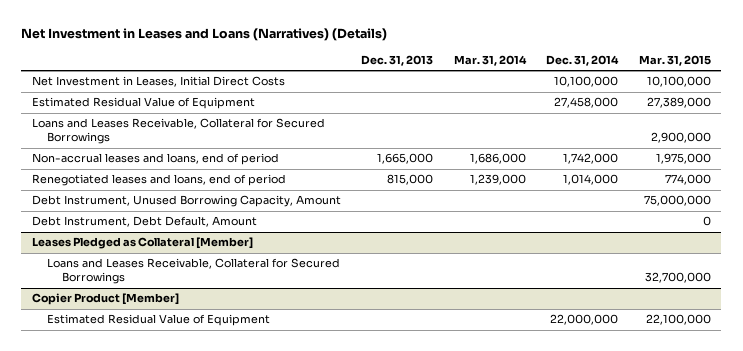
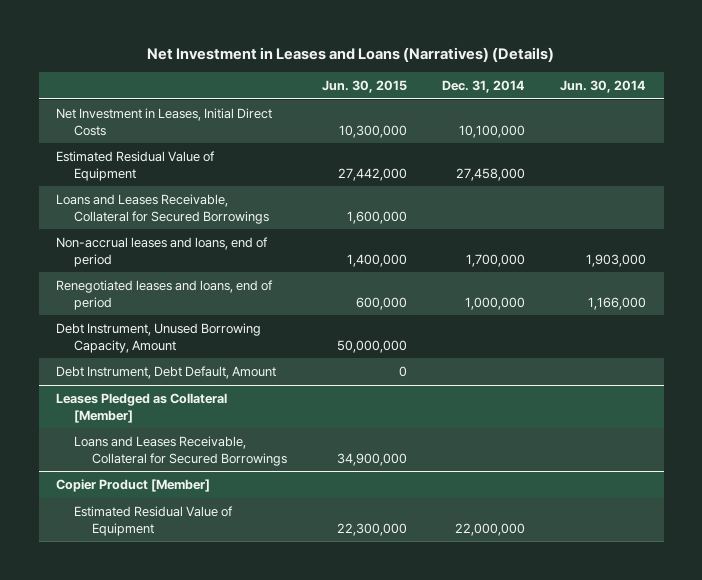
- | Dec. 31, 2013 | Mar. 31, 2014 | Dec. 31, 2014 | Mar. 31, 2015
+ | Jun. 30, 2015 | Dec. 31, 2014 | Jun. 30, 2014
- Non-accrual leases and loans, end of period | 1,665,000 | 1,686,000 | 1,742,000 | 1,975,000
- Renegotiated leases and loans, end of period | 815,000 | 1,239,000 | 1,014,000 | 774,000
+ Non-accrual leases and loans, end of period | 1,400,000 | 1,700,000 | 1,903,000
+ Renegotiated leases and loans, end of period | 600,000 | 1,000,000 | 1,166,000

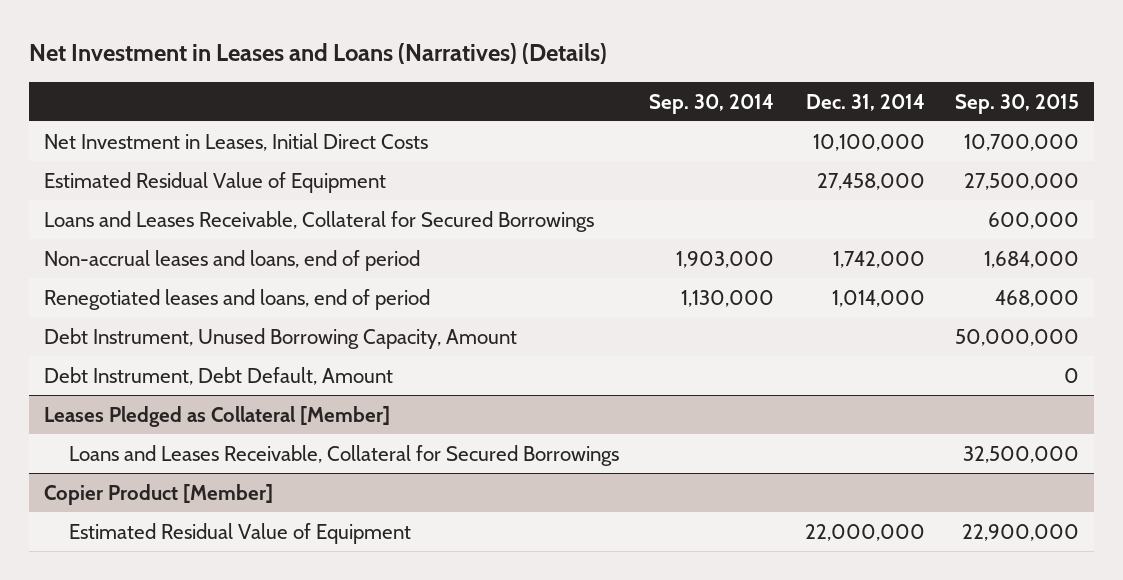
- | Jun. 30, 2015 | Dec. 31, 2014 | Jun. 30, 2014
+ | Sep. 30, 2014 | Dec. 31, 2014 | Sep. 30, 2015
- Non-accrual leases and loans, end of period | 1,400,000 | 1,700,000 | 1,903,000
- Renegotiated leases and loans, end of period | 600,000 | 1,000,000 | 1,166,000
+ Non-accrual leases and loans, end of period | 1,903,000 | 1,742,000 | 1,684,000
+ Renegotiated leases and loans, end of period | 1,130,000 | 1,014,000 | 468,000

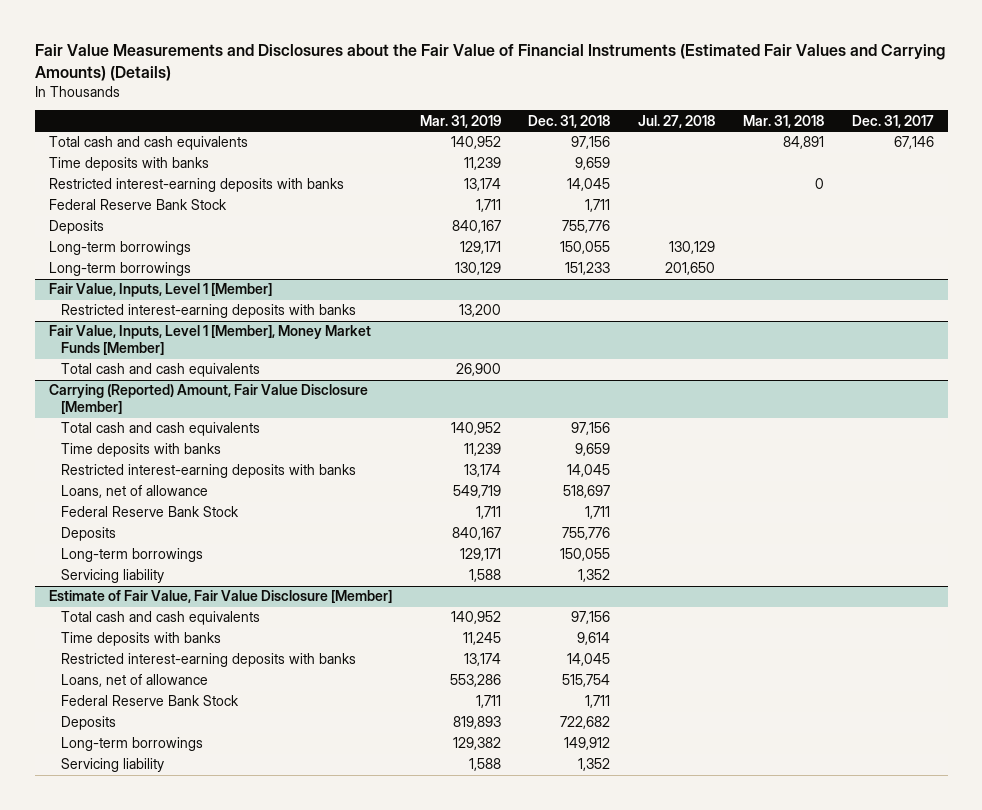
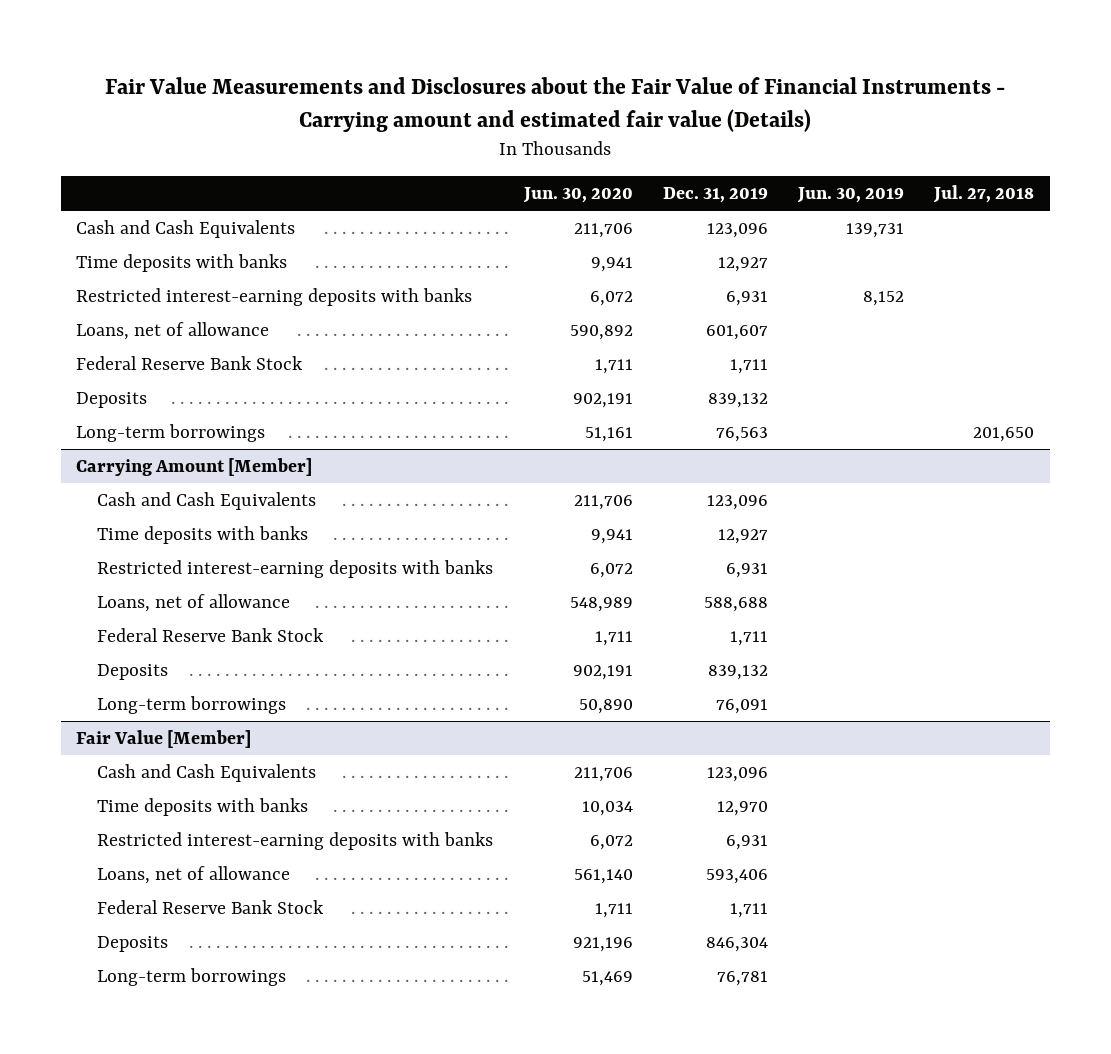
- Fair Value Measurements and Disclosures about the Fair Value of Financial Instruments (Estimated Fair Values and Carrying Amounts) (Details)
+ Fair Value Measurements and Disclosures about the Fair Value of Financial Instruments - Carrying amount and estimated fair value (Details)
- | Mar. 31, 2019 | Dec. 31, 2018 | Jul. 27, 2018 | Mar. 31, 2018 | Dec. 31, 2017
+ | Jun. 30, 2020 | Dec. 31, 2019 | Jun. 30, 2019 | Jul. 27, 2018
- Total cash and cash equivalents | 140,952 | 97,156 | | 84,891 | 67,146
+ Cash and Cash Equivalents | 211,706 | 123,096 | 139,731 |
+ Loans, net of allowance | 590,892 | 601,607 | |
- Long-term borrowings | 129,171 | 150,055 | 130,129 | |
- Fair Value, Inputs, Level 1 [Member]
- Restricted interest-earning deposits with banks | 13,200 | | | |
- Fair Value, Inputs, Level 1 [Member], Money Market Funds [Member]
- Total cash and cash equivalents | 26,900 | | | |
- Carrying (Reported) Amount, Fair Value Disclosure [Member]
- Total cash and cash equivalents | 140,952 | 97,156 | | |
+ Carrying Amount [Member]
+ Cash and Cash Equivalents | 211,706 | 123,096 | |
- Servicing liability | 1,588 | 1,352 | | |
- Estimate of Fair Value, Fair Value Disclosure [Member]
- Total cash and cash equivalents | 140,952 | 97,156 | | |
+ Fair Value [Member]
+ Cash and Cash Equivalents | 211,706 | 123,096 | |
- Servicing liability | 1,588 | 1,352 | | |

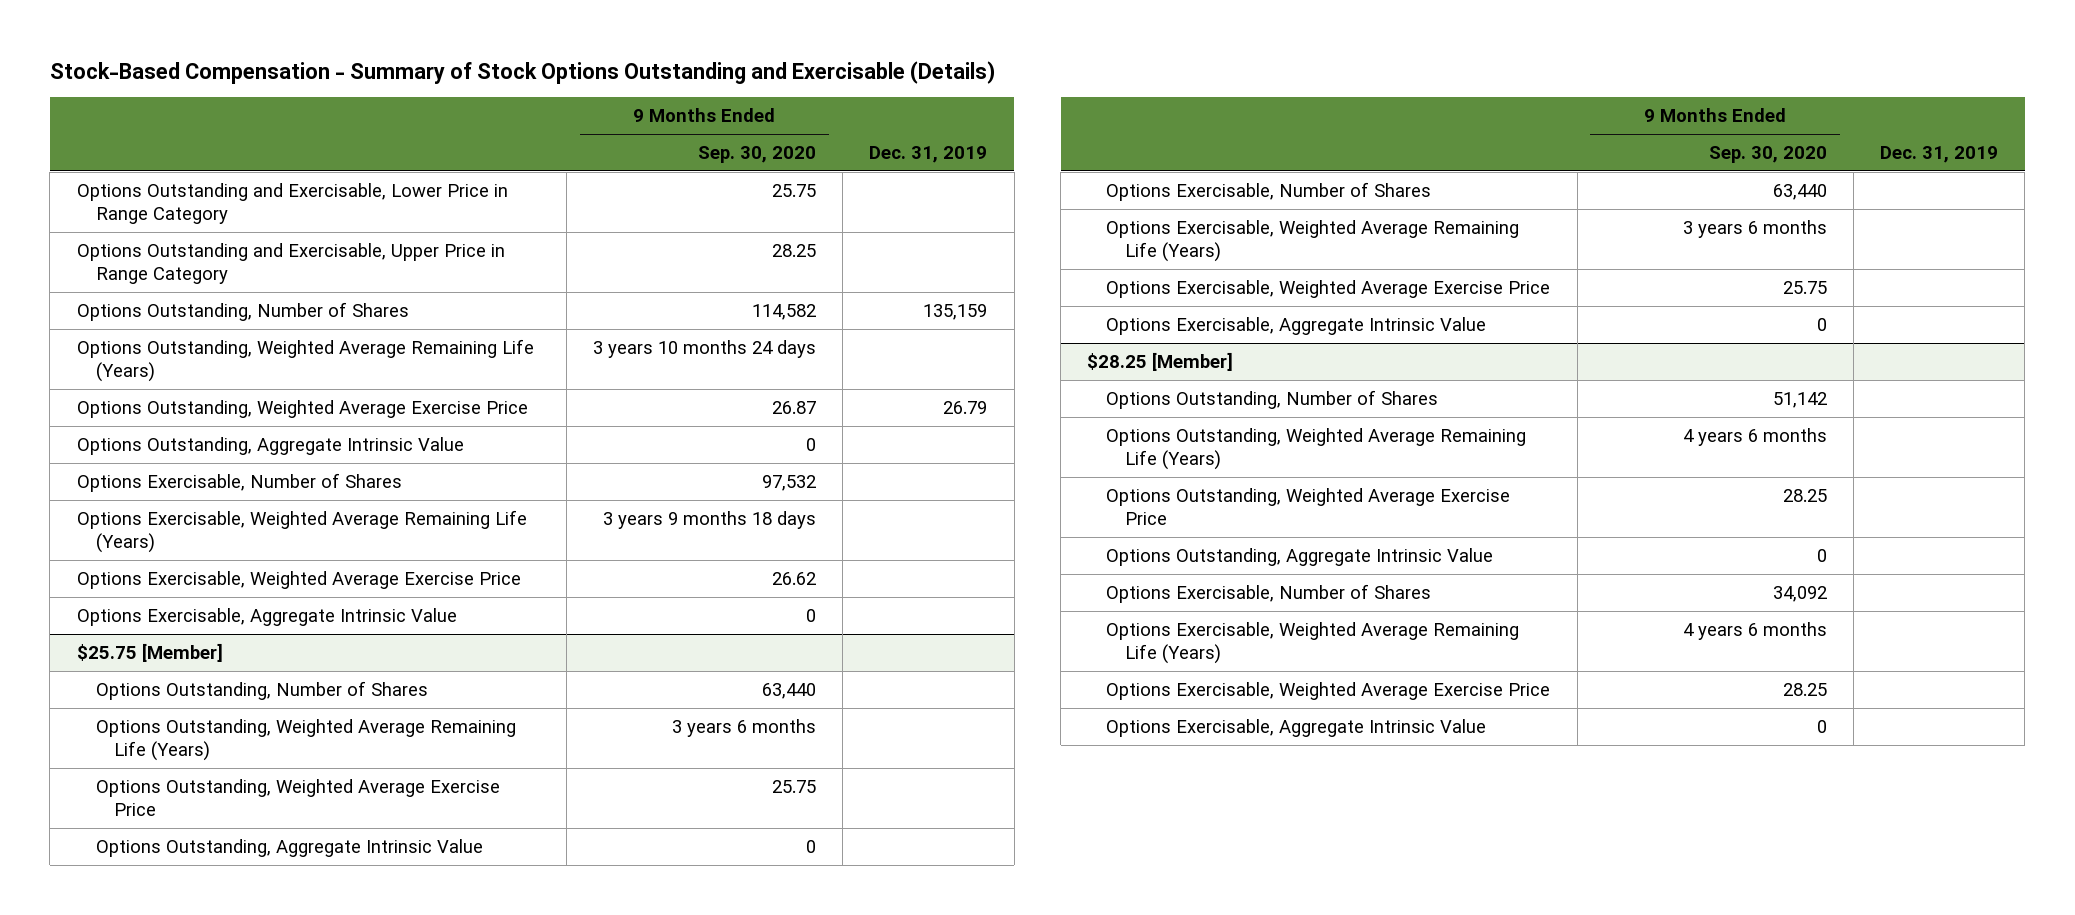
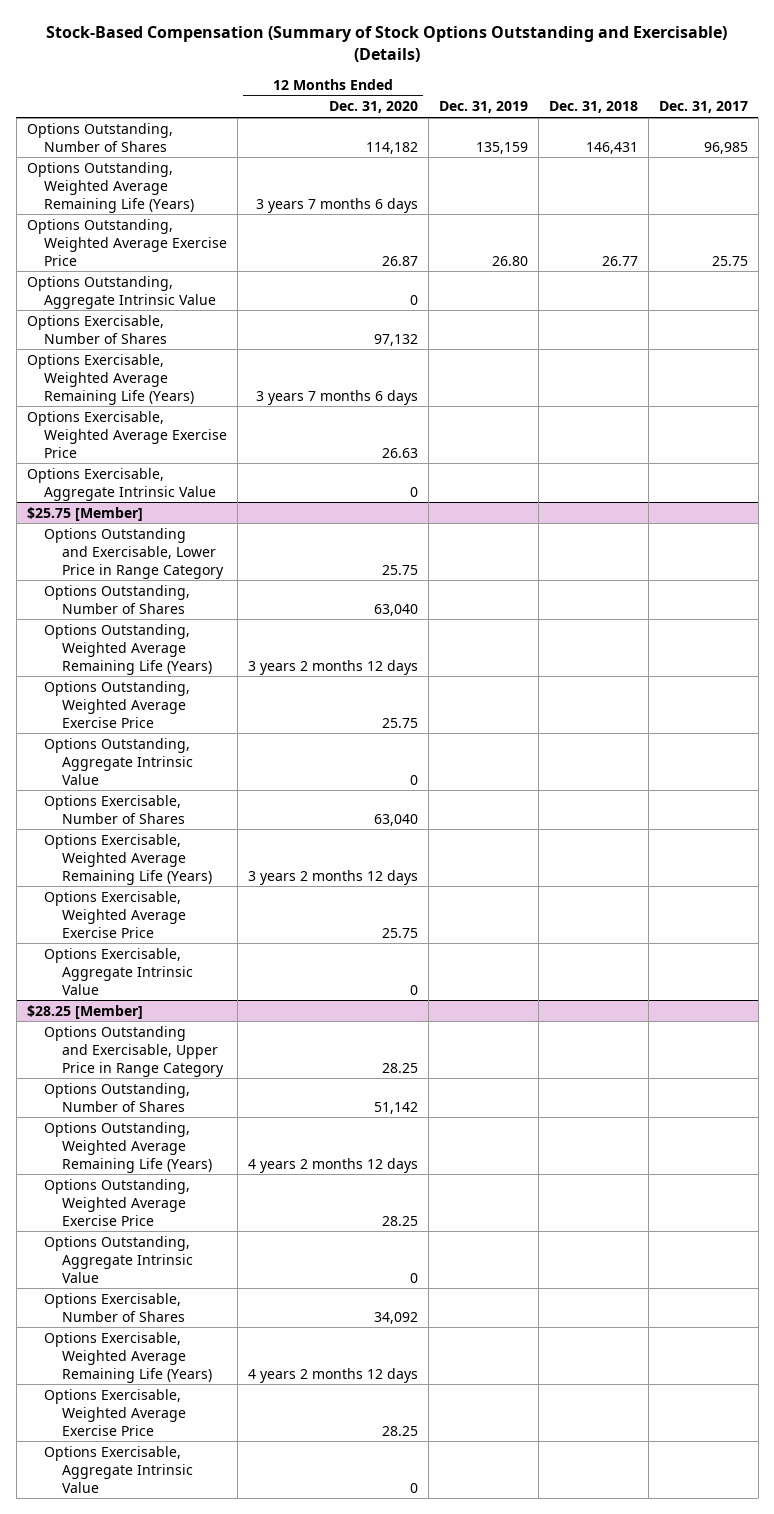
- Stock-Based Compensation - Summary of Stock Options Outstanding and Exercisable (Details)
+ Stock-Based Compensation (Summary of Stock Options Outstanding and Exercisable) (Details)
- | 9 Months Ended Sep. 30, 2020 | Dec. 31, 2019
+ | 12 Months Ended Dec. 31, 2020 | Dec. 31, 2019 | Dec. 31, 2018 | Dec. 31, 2017
- Options Outstanding and Exercisable, Lower Price in Range Category | 25.75 |
- Options Outstanding and Exercisable, Upper Price in Range Category | 28.25 |
- Options Outstanding, Weighted Average Exercise Price | 26.87 | 26.79
+ Options Outstanding, Weighted Average Exercise Price | 26.87 | 26.80 | 26.77 | 25.75
@ $25.75 [Member]
+ Options Outstanding and Exercisable, Lower Price in Range Category | 25.75 | | |
@ $28.25 [Member]
+ Options Outstanding and Exercisable, Upper Price in Range Category | 28.25 | | |

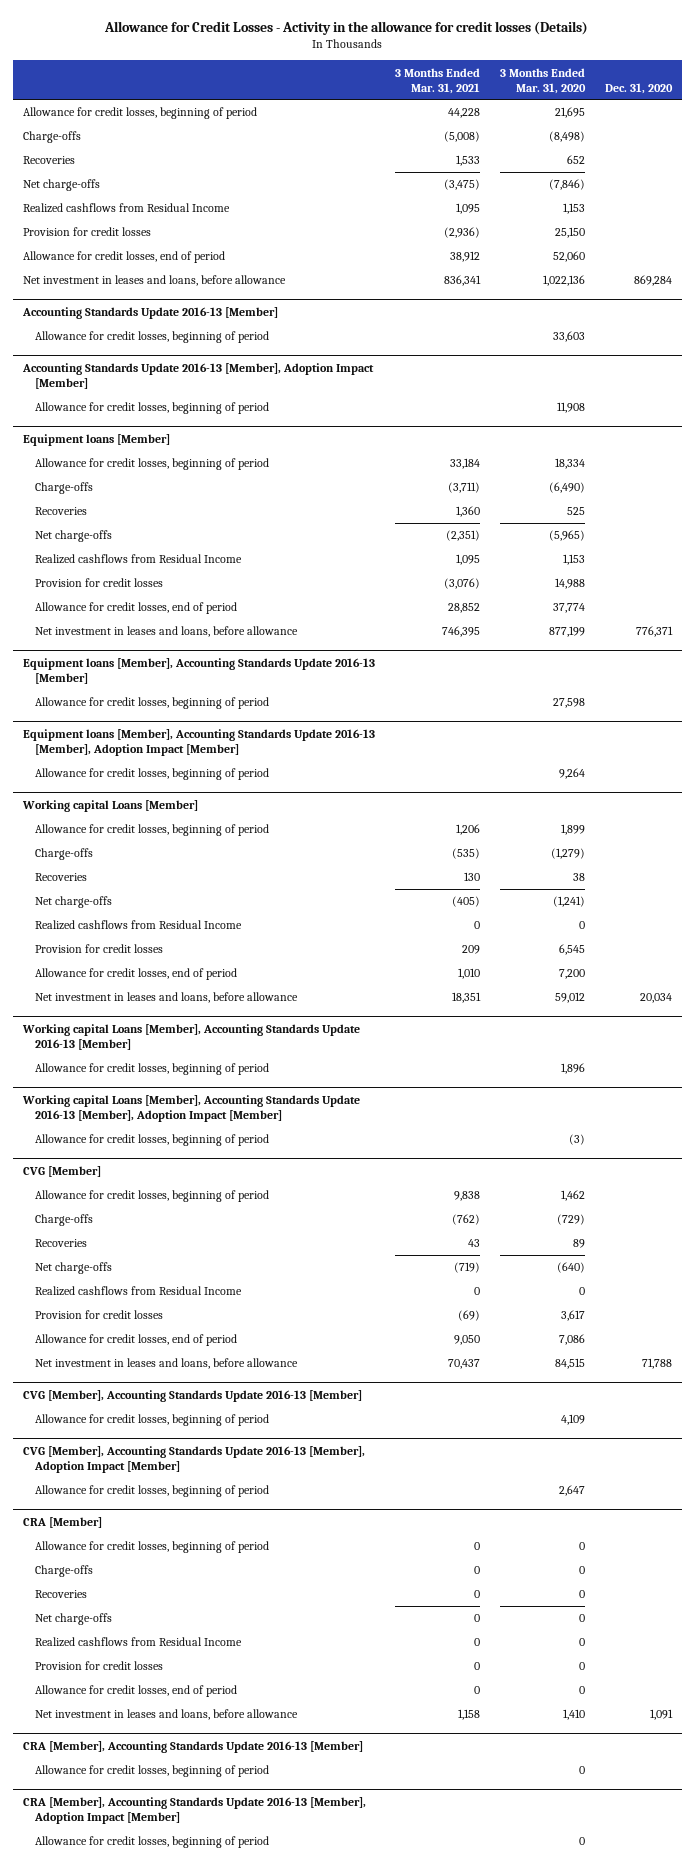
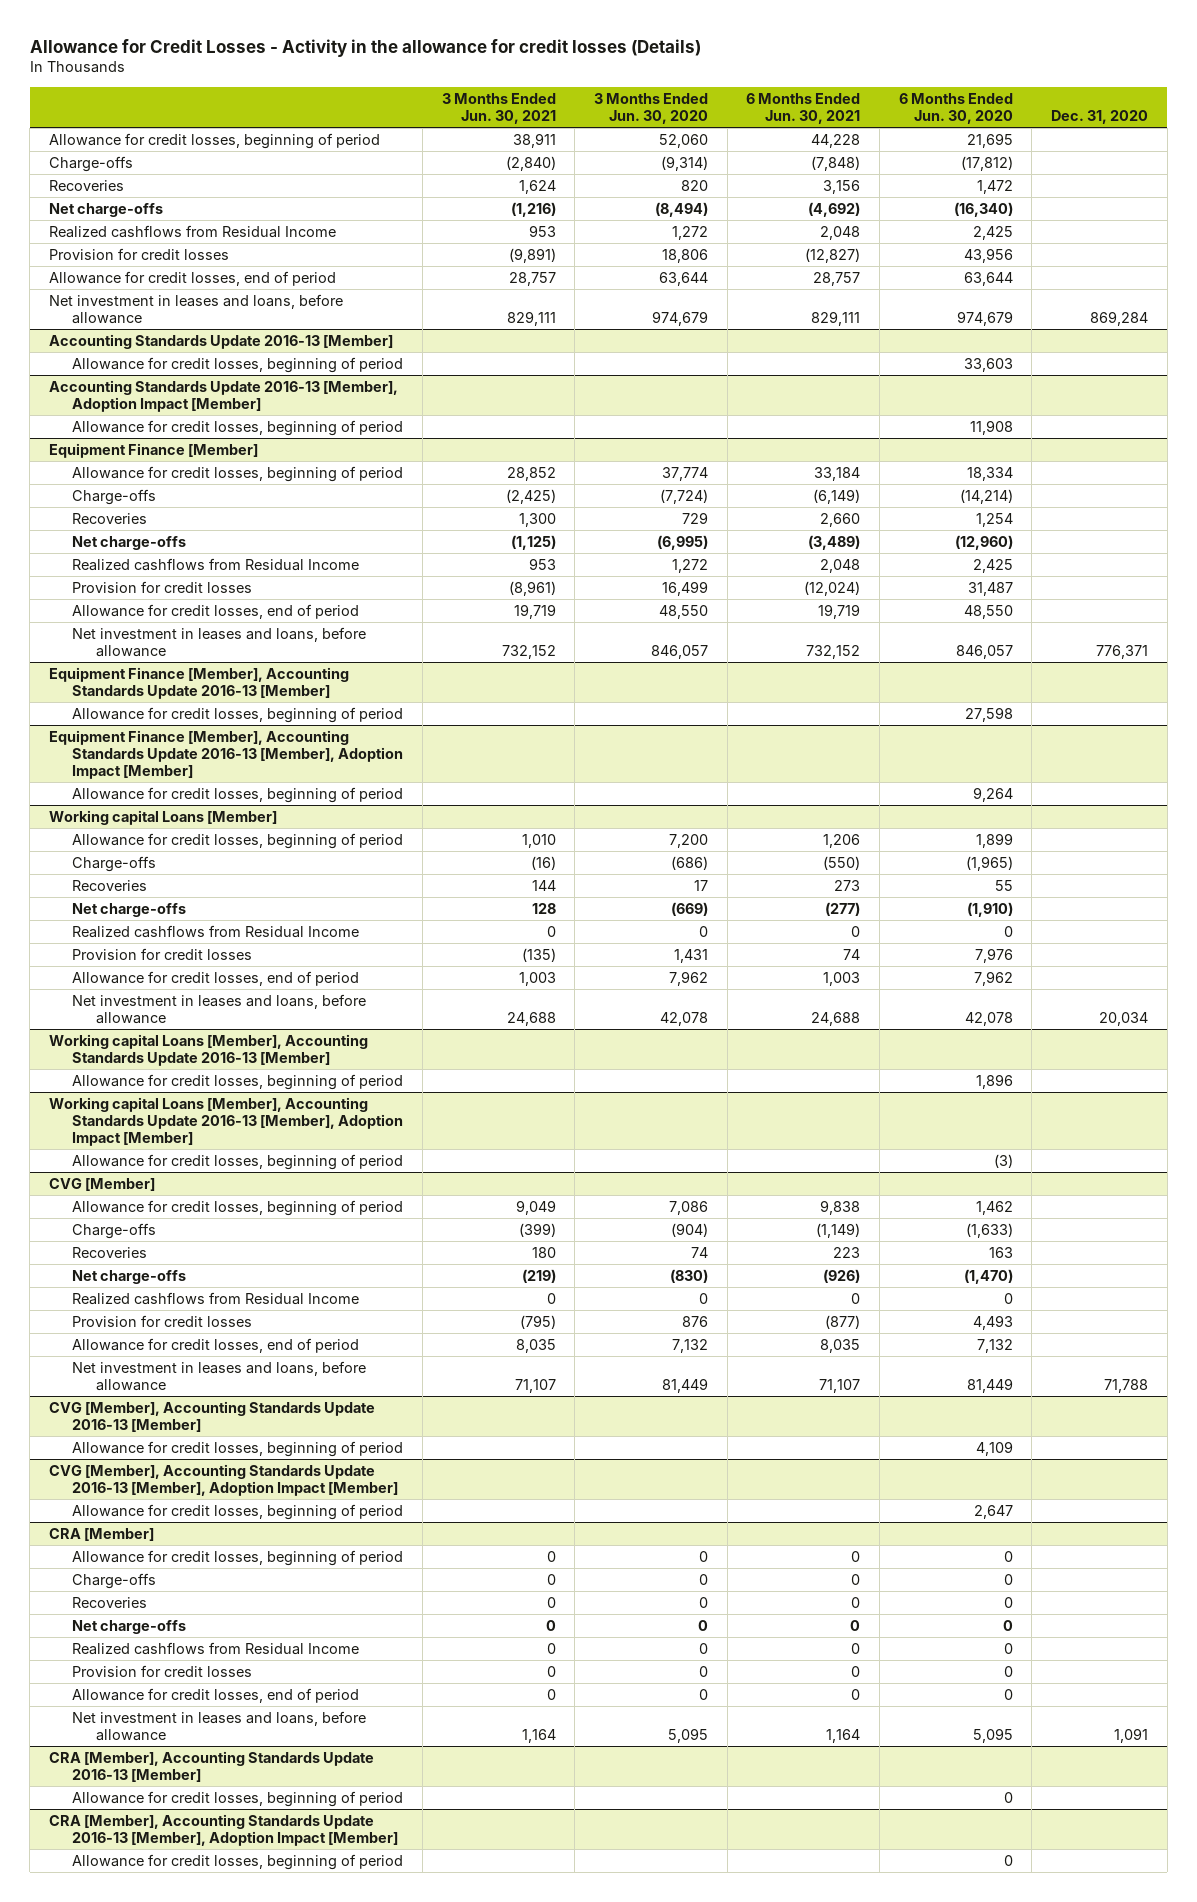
- | 3 Months Ended Mar. 31, 2021 | 3 Months Ended Mar. 31, 2020 | Dec. 31, 2020
+ | 3 Months Ended Jun. 30, 2021 | 3 Months Ended Jun. 30, 2020 | 6 Months Ended Jun. 30, 2021 | 6 Months Ended Jun. 30, 2020 | Dec. 31, 2020
- Equipment loans [Member]
+ Equipment Finance [Member]
- Equipment loans [Member], Accounting Standards Update 2016-13 [Member]
+ Equipment Finance [Member], Accounting Standards Update 2016-13 [Member]
- Equipment loans [Member], Accounting Standards Update 2016-13 [Member], Adoption Impact [Member]
+ Equipment Finance [Member], Accounting Standards Update 2016-13 [Member], Adoption Impact [Member]

